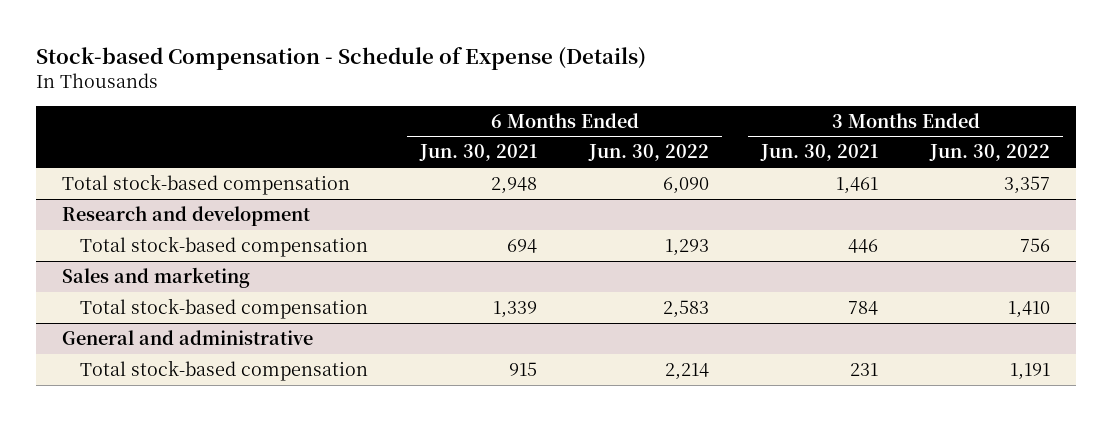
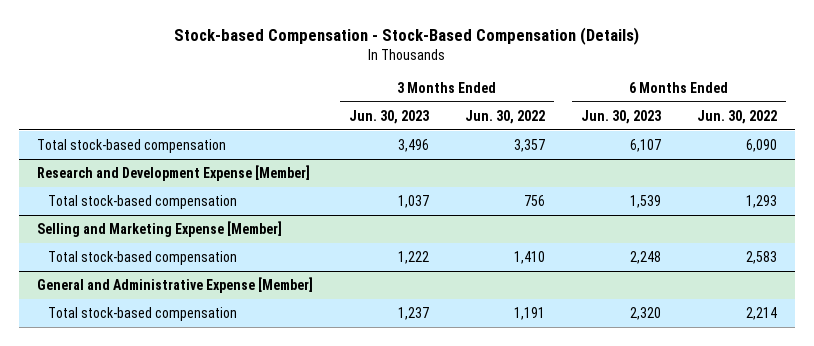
- Stock-based Compensation - Schedule of Expense (Details)
+ Stock-based Compensation - Stock-Based Compensation (Details)
- | 6 Months Ended Jun. 30, 2021 | 6 Months Ended Jun. 30, 2022 | 3 Months Ended Jun. 30, 2021 | 3 Months Ended Jun. 30, 2022
+ | 3 Months Ended Jun. 30, 2023 | 3 Months Ended Jun. 30, 2022 | 6 Months Ended Jun. 30, 2023 | 6 Months Ended Jun. 30, 2022
- Research and development
+ Research and Development Expense [Member]
- Sales and marketing
+ Selling and Marketing Expense [Member]
- General and administrative
+ General and Administrative Expense [Member]

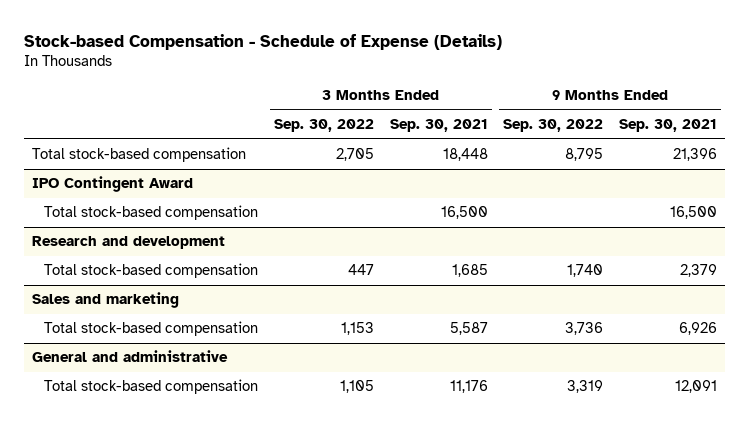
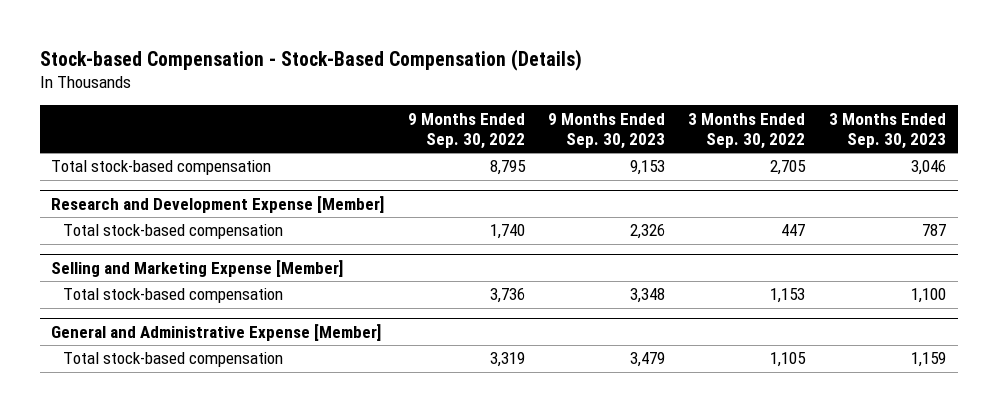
- Stock-based Compensation - Schedule of Expense (Details)
+ Stock-based Compensation - Stock-Based Compensation (Details)
- | 3 Months Ended Sep. 30, 2022 | 3 Months Ended Sep. 30, 2021 | 9 Months Ended Sep. 30, 2022 | 9 Months Ended Sep. 30, 2021
+ | 9 Months Ended Sep. 30, 2022 | 9 Months Ended Sep. 30, 2023 | 3 Months Ended Sep. 30, 2022 | 3 Months Ended Sep. 30, 2023
- IPO Contingent Award
- Total stock-based compensation | | 16,500 | | 16,500
- Research and development
+ Research and Development Expense [Member]
- Sales and marketing
+ Selling and Marketing Expense [Member]
- General and administrative
+ General and Administrative Expense [Member]

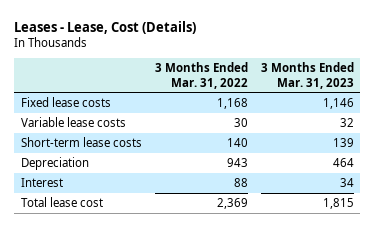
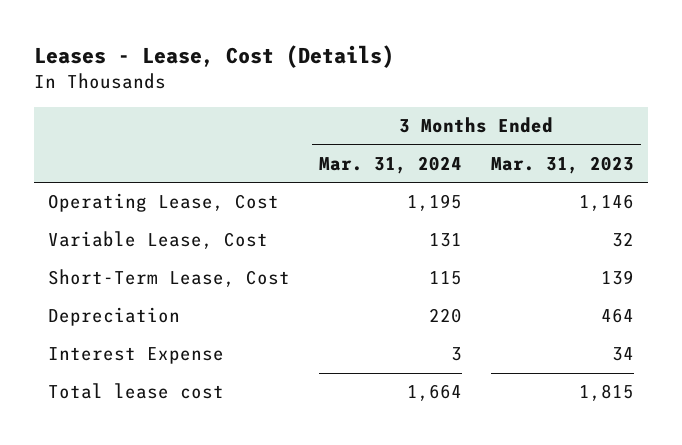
- | 3 Months Ended Mar. 31, 2022 | 3 Months Ended Mar. 31, 2023
+ | 3 Months Ended Mar. 31, 2024 | 3 Months Ended Mar. 31, 2023
- Fixed lease costs | 1,168 | 1,146
- Variable lease costs | 30 | 32
- Short-term lease costs | 140 | 139
+ Operating Lease, Cost | 1,195 | 1,146
+ Variable Lease, Cost | 131 | 32
+ Short-Term Lease, Cost | 115 | 139
- Interest | 88 | 34
+ Interest Expense | 3 | 34

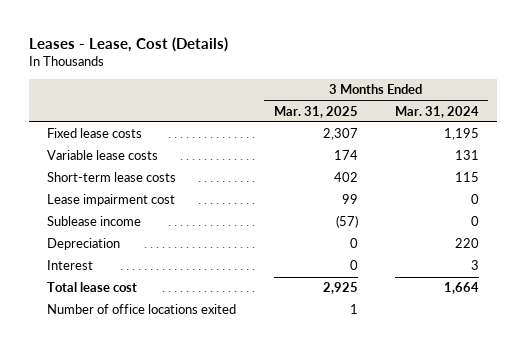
- | 3 Months Ended Mar. 31, 2024 | 3 Months Ended Mar. 31, 2023
+ | 3 Months Ended Mar. 31, 2025 | 3 Months Ended Mar. 31, 2024
- Operating Lease, Cost | 1,195 | 1,146
- Variable Lease, Cost | 131 | 32
- Short-Term Lease, Cost | 115 | 139
+ Fixed lease costs | 2,307 | 1,195
+ Variable lease costs | 174 | 131
+ Short-term lease costs | 402 | 115
+ Lease impairment cost | 99 | 0
+ Sublease income | (57) | 0
- Interest Expense | 3 | 34
+ Interest | 0 | 3
+ Number of office locations exited | 1 |

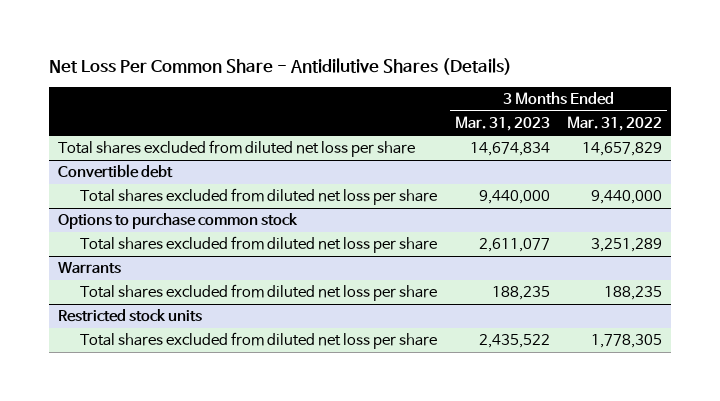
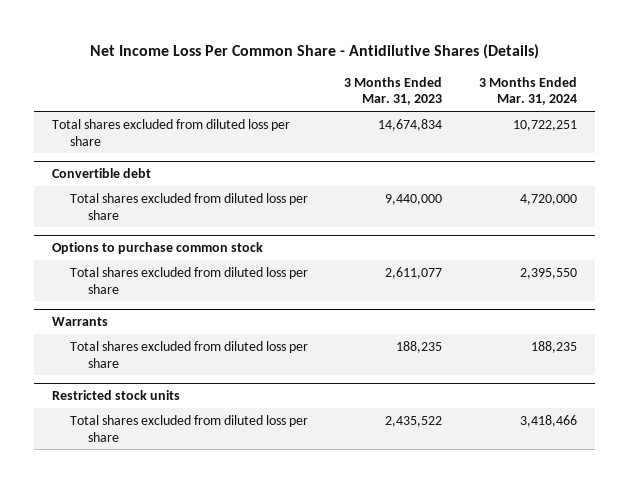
- Net Loss Per Common Share - Antidilutive Shares (Details)
+ Net Income Loss Per Common Share - Antidilutive Shares (Details)
- | 3 Months Ended Mar. 31, 2023 | 3 Months Ended Mar. 31, 2022
+ | 3 Months Ended Mar. 31, 2023 | 3 Months Ended Mar. 31, 2024
- Total shares excluded from diluted net loss per share | 14,674,834 | 14,657,829
+ Total shares excluded from diluted loss per share | 14,674,834 | 10,722,251
@ Convertible debt
- Total shares excluded from diluted net loss per share | 9,440,000 | 9,440,000
+ Total shares excluded from diluted loss per share | 9,440,000 | 4,720,000
@ Options to purchase common stock
- Total shares excluded from diluted net loss per share | 2,611,077 | 3,251,289
+ Total shares excluded from diluted loss per share | 2,611,077 | 2,395,550
@ Warrants
- Total shares excluded from diluted net loss per share | 188,235 | 188,235
+ Total shares excluded from diluted loss per share | 188,235 | 188,235
@ Restricted stock units
- Total shares excluded from diluted net loss per share | 2,435,522 | 1,778,305
+ Total shares excluded from diluted loss per share | 2,435,522 | 3,418,466

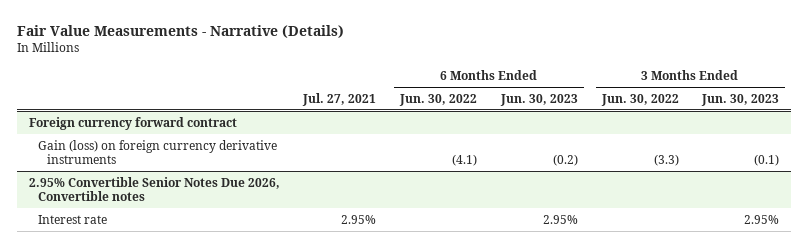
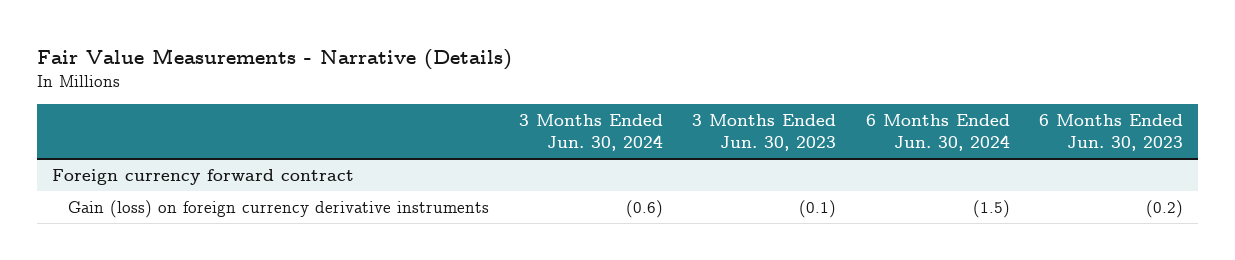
- | Jul. 27, 2021 | 6 Months Ended Jun. 30, 2022 | 6 Months Ended Jun. 30, 2023 | 3 Months Ended Jun. 30, 2022 | 3 Months Ended Jun. 30, 2023
+ | 3 Months Ended Jun. 30, 2024 | 3 Months Ended Jun. 30, 2023 | 6 Months Ended Jun. 30, 2024 | 6 Months Ended Jun. 30, 2023
- 2.95% Convertible Senior Notes Due 2026, Convertible notes
- Interest rate | 2.95% | | 2.95% | | 2.95%

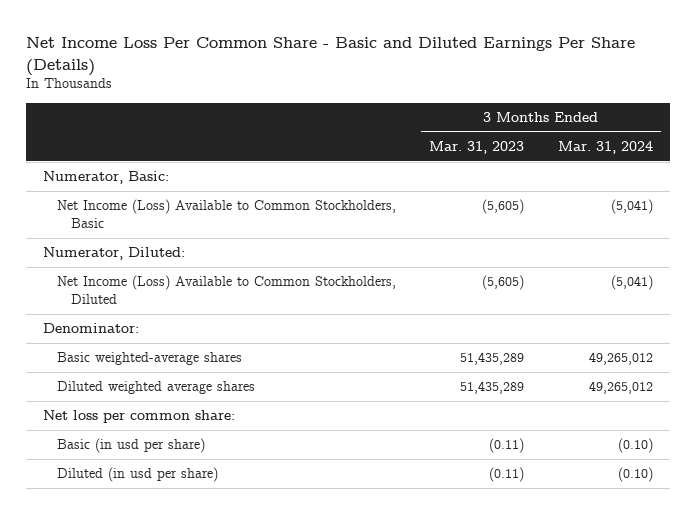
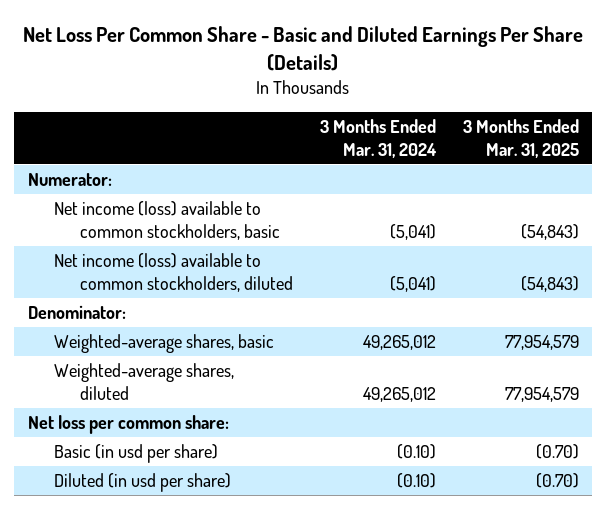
- Net Income Loss Per Common Share - Basic and Diluted Earnings Per Share (Details)
+ Net Loss Per Common Share - Basic and Diluted Earnings Per Share (Details)
- | 3 Months Ended Mar. 31, 2023 | 3 Months Ended Mar. 31, 2024
+ | 3 Months Ended Mar. 31, 2024 | 3 Months Ended Mar. 31, 2025
- Numerator, Basic:
- Net Income (Loss) Available to Common Stockholders, Basic | (5,605) | (5,041)
- Numerator, Diluted:
- Net Income (Loss) Available to Common Stockholders, Diluted | (5,605) | (5,041)
+ Numerator:
+ Net income (loss) available to common stockholders, basic | (5,041) | (54,843)
+ Net income (loss) available to common stockholders, diluted | (5,041) | (54,843)
- Basic weighted-average shares | 51,435,289 | 49,265,012
- Diluted weighted average shares | 51,435,289 | 49,265,012
+ Weighted-average shares, basic | 49,265,012 | 77,954,579
+ Weighted-average shares, diluted | 49,265,012 | 77,954,579

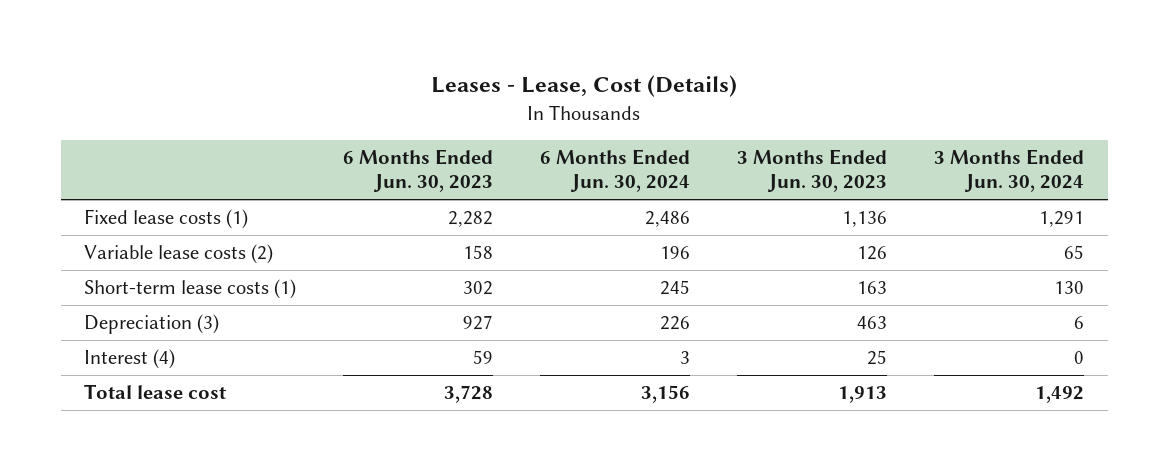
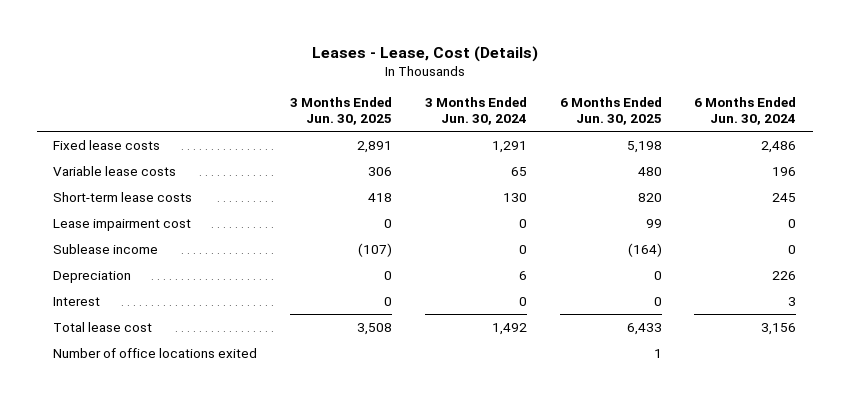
- | 6 Months Ended Jun. 30, 2023 | 6 Months Ended Jun. 30, 2024 | 3 Months Ended Jun. 30, 2023 | 3 Months Ended Jun. 30, 2024
+ | 3 Months Ended Jun. 30, 2025 | 3 Months Ended Jun. 30, 2024 | 6 Months Ended Jun. 30, 2025 | 6 Months Ended Jun. 30, 2024
- Fixed lease costs (1) | 2,282 | 2,486 | 1,136 | 1,291
- Variable lease costs (2) | 158 | 196 | 126 | 65
- Short-term lease costs (1) | 302 | 245 | 163 | 130
- Depreciation (3) | 927 | 226 | 463 | 6
- Interest (4) | 59 | 3 | 25 | 0
+ Fixed lease costs | 2,891 | 1,291 | 5,198 | 2,486
+ Variable lease costs | 306 | 65 | 480 | 196
+ Short-term lease costs | 418 | 130 | 820 | 245
+ Lease impairment cost | 0 | 0 | 99 | 0
+ Sublease income | (107) | 0 | (164) | 0
+ Depreciation | 0 | 6 | 0 | 226
+ Interest | 0 | 0 | 0 | 3
+ Number of office locations exited | | | 1 |

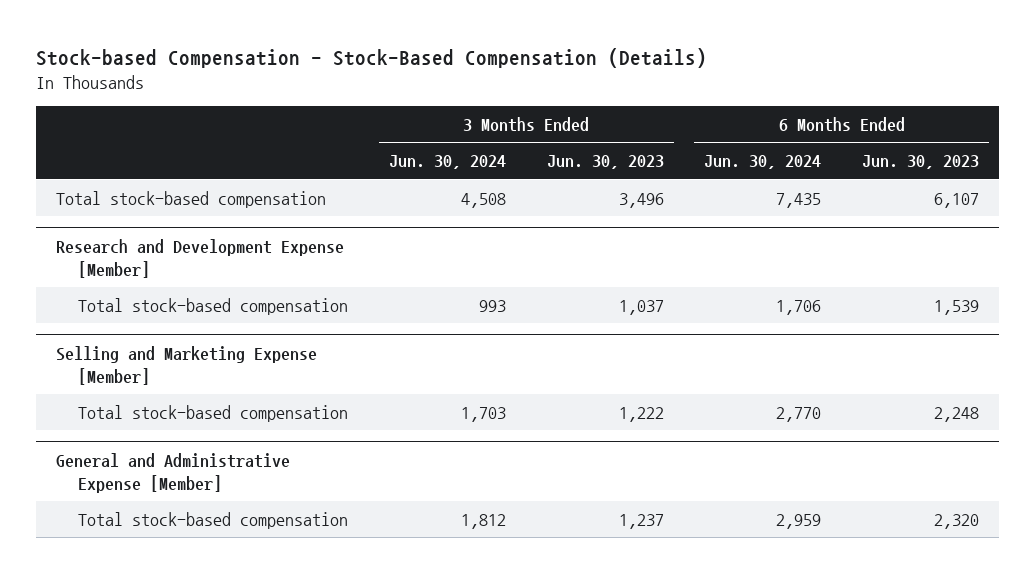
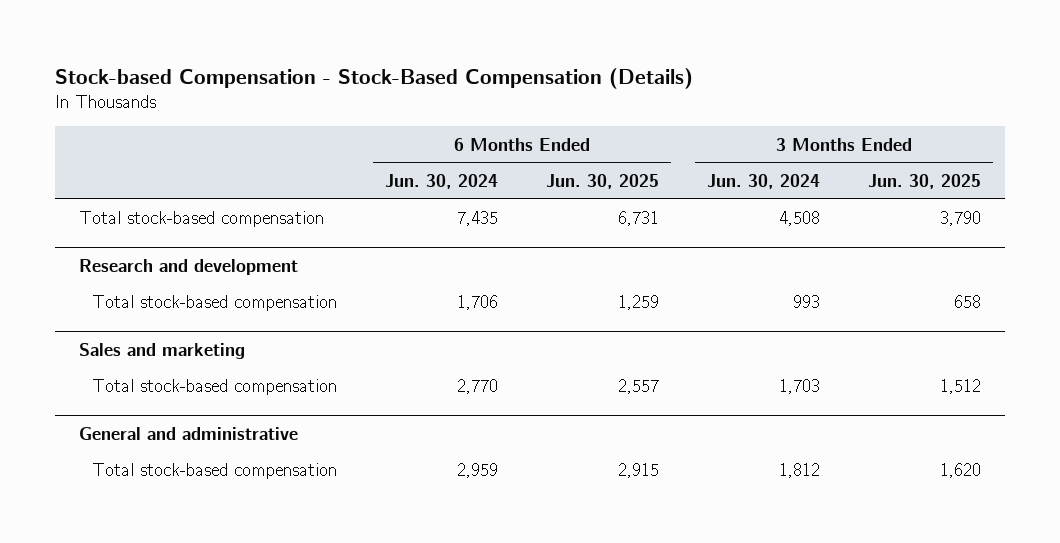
- | 3 Months Ended Jun. 30, 2024 | 3 Months Ended Jun. 30, 2023 | 6 Months Ended Jun. 30, 2024 | 6 Months Ended Jun. 30, 2023
+ | 6 Months Ended Jun. 30, 2024 | 6 Months Ended Jun. 30, 2025 | 3 Months Ended Jun. 30, 2024 | 3 Months Ended Jun. 30, 2025
- Research and Development Expense [Member]
+ Research and development
- Selling and Marketing Expense [Member]
+ Sales and marketing
- General and Administrative Expense [Member]
+ General and administrative

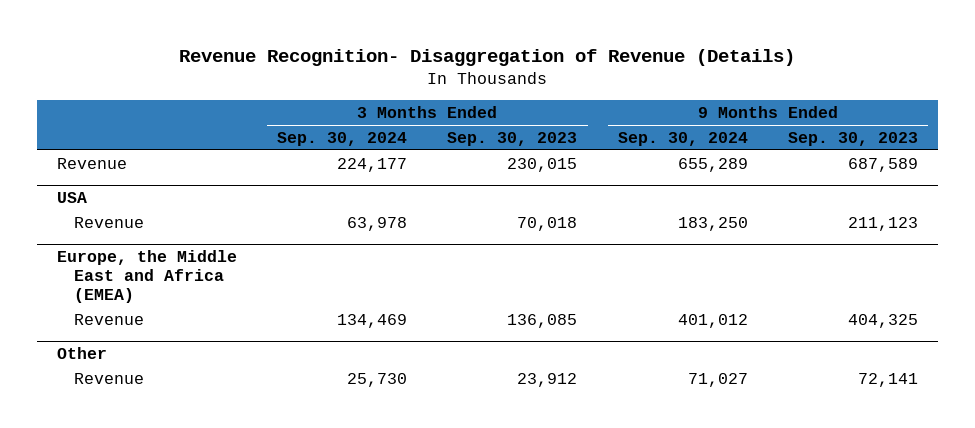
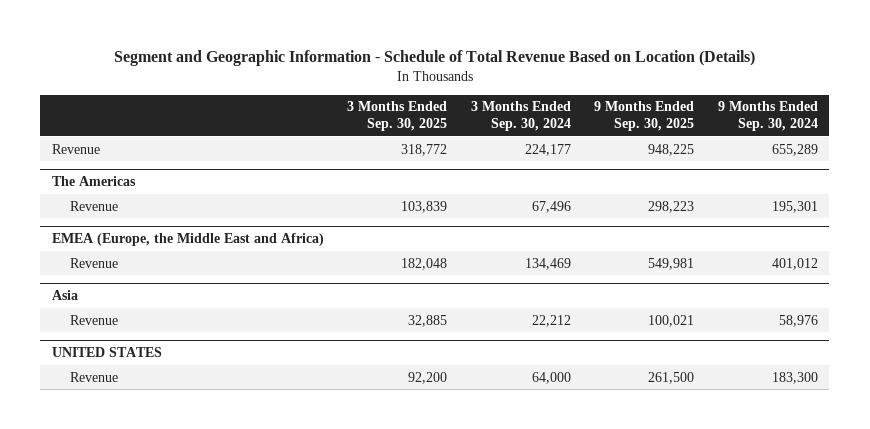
- Revenue Recognition- Disaggregation of Revenue (Details)
+ Segment and Geographic Information - Schedule of Total Revenue Based on Location (Details)
- | 3 Months Ended Sep. 30, 2024 | 3 Months Ended Sep. 30, 2023 | 9 Months Ended Sep. 30, 2024 | 9 Months Ended Sep. 30, 2023
+ | 3 Months Ended Sep. 30, 2025 | 3 Months Ended Sep. 30, 2024 | 9 Months Ended Sep. 30, 2025 | 9 Months Ended Sep. 30, 2024
- USA
- Revenue | 63,978 | 70,018 | 183,250 | 211,123
- Europe, the Middle East and Africa (EMEA)
+ The Americas
+ Revenue | 103,839 | 67,496 | 298,223 | 195,301
+ EMEA (Europe, the Middle East and Africa)
- Other
- Revenue | 25,730 | 23,912 | 71,027 | 72,141
+ Asia
+ Revenue | 32,885 | 22,212 | 100,021 | 58,976
+ UNITED STATES
+ Revenue | 92,200 | 64,000 | 261,500 | 183,300

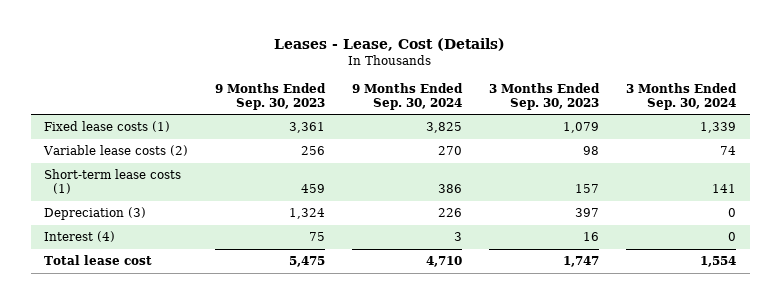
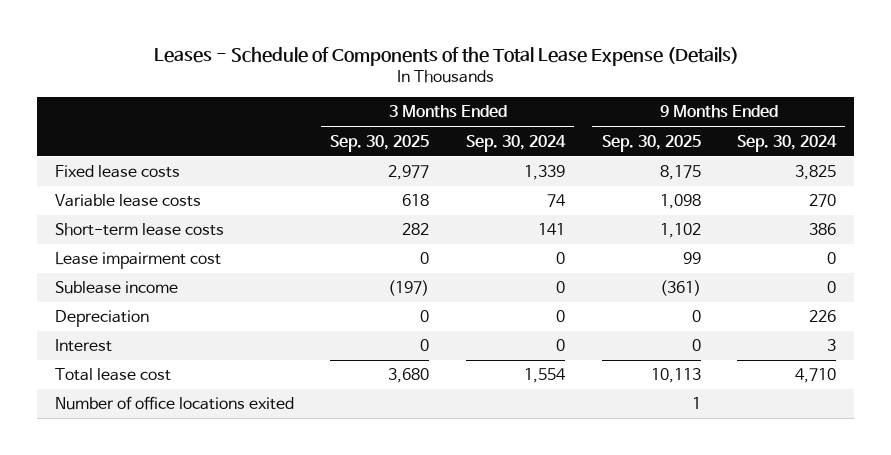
- Leases - Lease, Cost (Details)
+ Leases - Schedule of Components of the Total Lease Expense (Details)
- | 9 Months Ended Sep. 30, 2023 | 9 Months Ended Sep. 30, 2024 | 3 Months Ended Sep. 30, 2023 | 3 Months Ended Sep. 30, 2024
+ | 3 Months Ended Sep. 30, 2025 | 3 Months Ended Sep. 30, 2024 | 9 Months Ended Sep. 30, 2025 | 9 Months Ended Sep. 30, 2024
- Fixed lease costs (1) | 3,361 | 3,825 | 1,079 | 1,339
- Variable lease costs (2) | 256 | 270 | 98 | 74
- Short-term lease costs (1) | 459 | 386 | 157 | 141
- Depreciation (3) | 1,324 | 226 | 397 | 0
- Interest (4) | 75 | 3 | 16 | 0
+ Fixed lease costs | 2,977 | 1,339 | 8,175 | 3,825
+ Variable lease costs | 618 | 74 | 1,098 | 270
+ Short-term lease costs | 282 | 141 | 1,102 | 386
+ Lease impairment cost | 0 | 0 | 99 | 0
+ Sublease income | (197) | 0 | (361) | 0
+ Depreciation | 0 | 0 | 0 | 226
+ Interest | 0 | 0 | 0 | 3
+ Number of office locations exited | | | 1 |

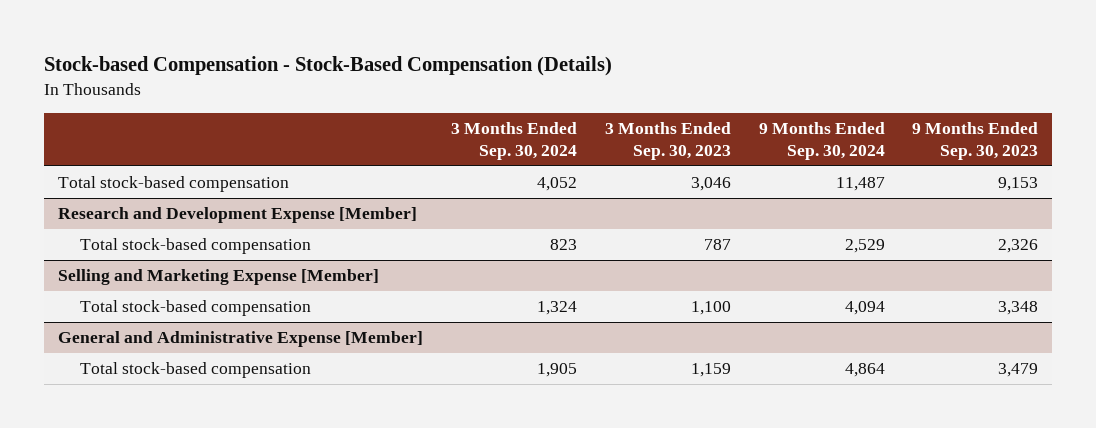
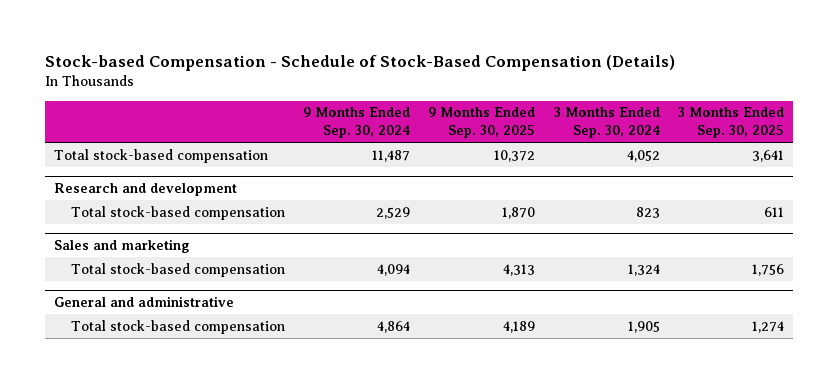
- Stock-based Compensation - Stock-Based Compensation (Details)
+ Stock-based Compensation - Schedule of Stock-Based Compensation (Details)
- | 3 Months Ended Sep. 30, 2024 | 3 Months Ended Sep. 30, 2023 | 9 Months Ended Sep. 30, 2024 | 9 Months Ended Sep. 30, 2023
+ | 9 Months Ended Sep. 30, 2024 | 9 Months Ended Sep. 30, 2025 | 3 Months Ended Sep. 30, 2024 | 3 Months Ended Sep. 30, 2025
- Research and Development Expense [Member]
+ Research and development
- Selling and Marketing Expense [Member]
+ Sales and marketing
- General and Administrative Expense [Member]
+ General and administrative

